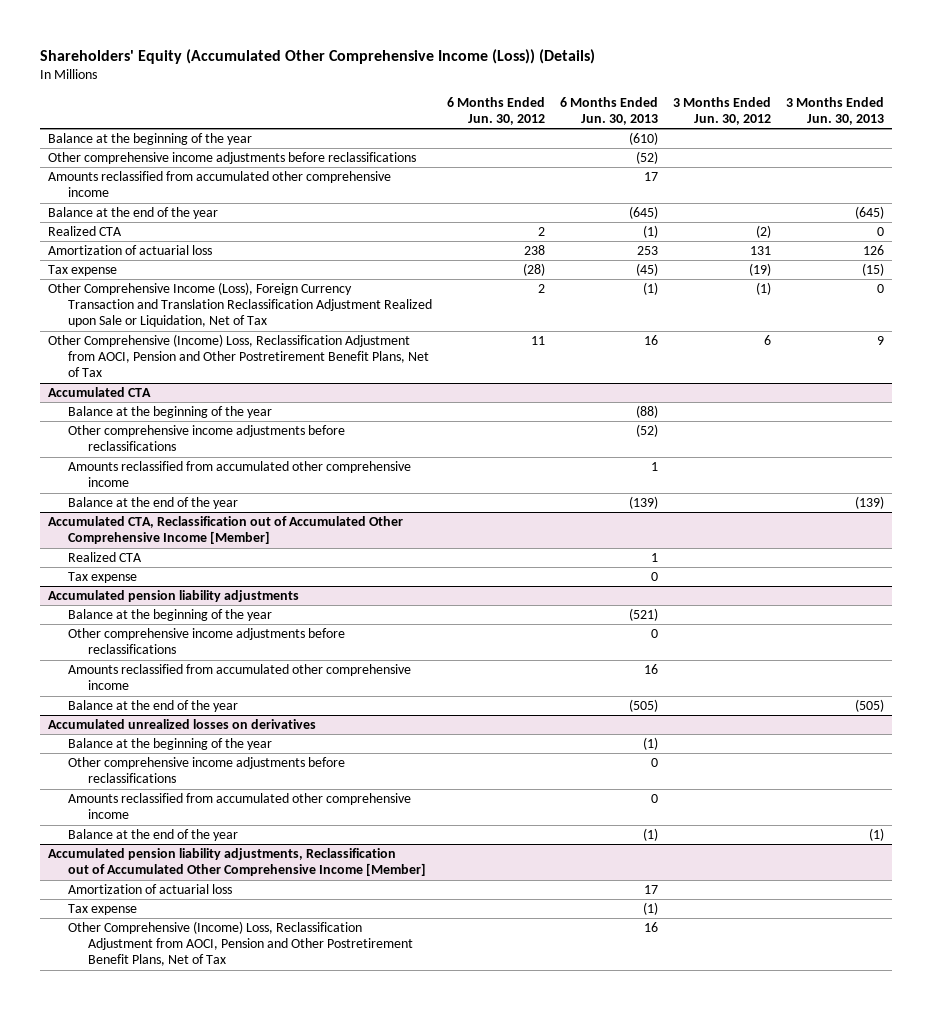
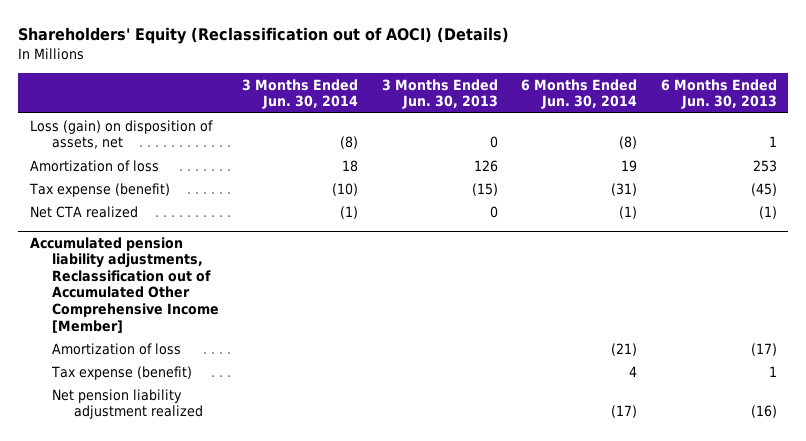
- Shareholders' Equity (Accumulated Other Comprehensive Income (Loss)) (Details)
+ Shareholders' Equity (Reclassification out of AOCI) (Details)
- | 6 Months Ended Jun. 30, 2012 | 6 Months Ended Jun. 30, 2013 | 3 Months Ended Jun. 30, 2012 | 3 Months Ended Jun. 30, 2013
+ | 3 Months Ended Jun. 30, 2014 | 3 Months Ended Jun. 30, 2013 | 6 Months Ended Jun. 30, 2014 | 6 Months Ended Jun. 30, 2013
- Balance at the beginning of the year | | (610) | |
- Other comprehensive income adjustments before reclassifications | | (52) | |
- Amounts reclassified from accumulated other comprehensive income | | 17 | |
- Balance at the end of the year | | (645) | | (645)
- Realized CTA | 2 | (1) | (2) | 0
- Amortization of actuarial loss | 238 | 253 | 131 | 126
- Tax expense | (28) | (45) | (19) | (15)
- Other Comprehensive Income (Loss), Foreign Currency Transaction and Translation Reclassification Adjustment Realized upon Sale or Liquidation, Net of Tax | 2 | (1) | (1) | 0
- Other Comprehensive (Income) Loss, Reclassification Adjustment from AOCI, Pension and Other Postretirement Benefit Plans, Net of Tax | 11 | 16 | 6 | 9
- Accumulated CTA
- Balance at the beginning of the year | | (88) | |
- Other comprehensive income adjustments before reclassifications | | (52) | |
- Amounts reclassified from accumulated other comprehensive income | | 1 | |
- Balance at the end of the year | | (139) | | (139)
- Accumulated CTA, Reclassification out of Accumulated Other Comprehensive Income [Member]
- Realized CTA | | 1 | |
- Tax expense | | 0 | |
- Accumulated pension liability adjustments
- Balance at the beginning of the year | | (521) | |
- Other comprehensive income adjustments before reclassifications | | 0 | |
- Amounts reclassified from accumulated other comprehensive income | | 16 | |
- Balance at the end of the year | | (505) | | (505)
- Accumulated unrealized losses on derivatives
- Balance at the beginning of the year | | (1) | |
- Other comprehensive income adjustments before reclassifications | | 0 | |
- Amounts reclassified from accumulated other comprehensive income | | 0 | |
- Balance at the end of the year | | (1) | | (1)
+ Loss (gain) on disposition of assets, net | (8) | 0 | (8) | 1
+ Amortization of loss | 18 | 126 | 19 | 253
+ Tax expense (benefit) | (10) | (15) | (31) | (45)
+ Net CTA realized | (1) | 0 | (1) | (1)
@ Accumulated pension liability adjustments, Reclassification out of Accumulated Other Comprehensive Income [Member]
- Amortization of actuarial loss | | 17 | |
- Tax expense | | (1) | |
- Other Comprehensive (Income) Loss, Reclassification Adjustment from AOCI, Pension and Other Postretirement Benefit Plans, Net of Tax | | 16 | |
+ Amortization of loss | | | (21) | (17)
+ Tax expense (benefit) | | | 4 | 1
+ Net pension liability adjustment realized | | | (17) | (16)

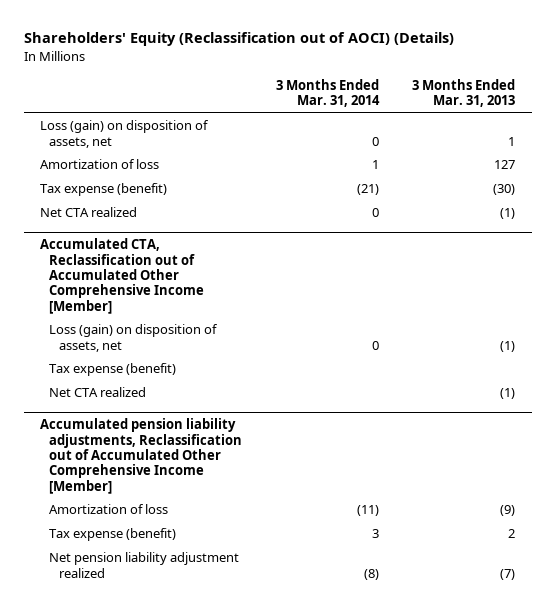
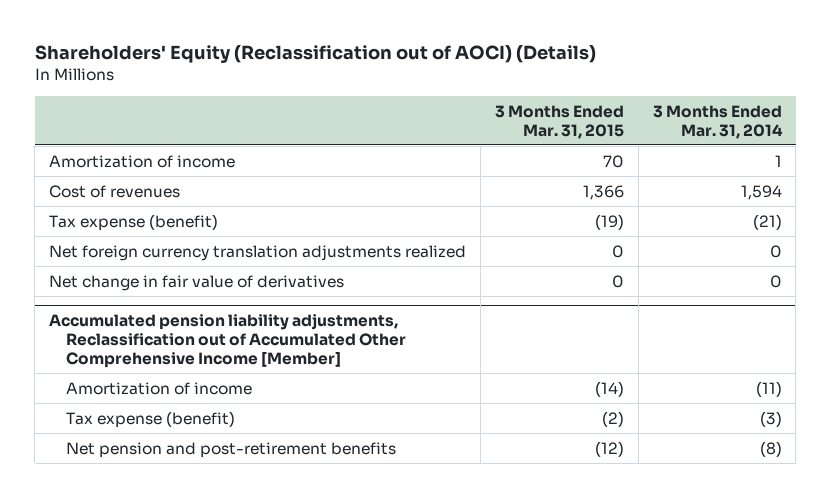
- | 3 Months Ended Mar. 31, 2014 | 3 Months Ended Mar. 31, 2013
+ | 3 Months Ended Mar. 31, 2015 | 3 Months Ended Mar. 31, 2014
- Loss (gain) on disposition of assets, net | 0 | 1
- Amortization of loss | 1 | 127
+ Amortization of income | 70 | 1
+ Cost of revenues | 1,366 | 1,594
- Net CTA realized | 0 | (1)
- Accumulated CTA, Reclassification out of Accumulated Other Comprehensive Income [Member]
- Loss (gain) on disposition of assets, net | 0 | (1)
- Tax expense (benefit)
- Net CTA realized | | (1)
+ Net foreign currency translation adjustments realized | 0 | 0
+ Net change in fair value of derivatives | 0 | 0
@ Accumulated pension liability adjustments, Reclassification out of Accumulated Other Comprehensive Income [Member]
- Amortization of loss | (11) | (9)
- Tax expense (benefit) | 3 | 2
- Net pension liability adjustment realized | (8) | (7)
+ Amortization of income | (14) | (11)
+ Tax expense (benefit) | (2) | (3)
+ Net pension and post-retirement benefits | (12) | (8)

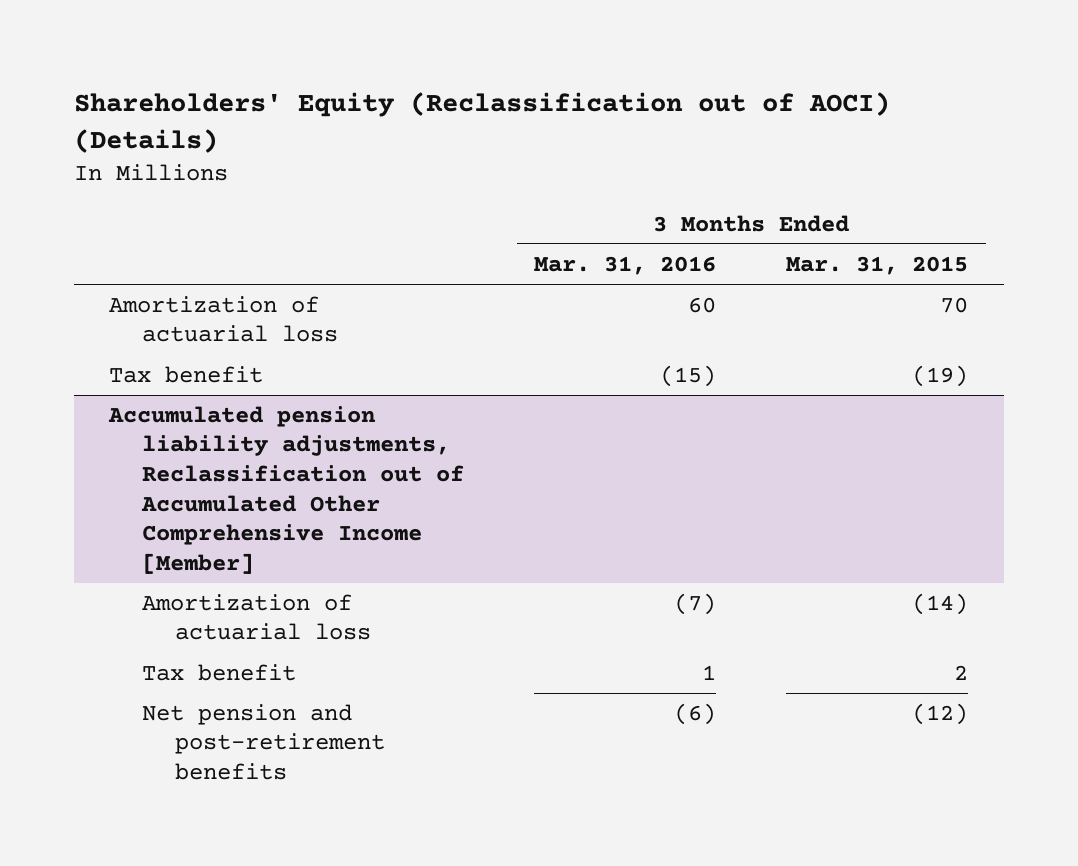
- | 3 Months Ended Mar. 31, 2015 | 3 Months Ended Mar. 31, 2014
+ | 3 Months Ended Mar. 31, 2016 | 3 Months Ended Mar. 31, 2015
- Amortization of income | 70 | 1
- Cost of revenues | 1,366 | 1,594
- Tax expense (benefit) | (19) | (21)
- Net foreign currency translation adjustments realized | 0 | 0
- Net change in fair value of derivatives | 0 | 0
+ Amortization of actuarial loss | 60 | 70
+ Tax benefit | (15) | (19)
@ Accumulated pension liability adjustments, Reclassification out of Accumulated Other Comprehensive Income [Member]
- Amortization of income | (14) | (11)
- Tax expense (benefit) | (2) | (3)
+ Amortization of actuarial loss | (7) | (14)
+ Tax benefit | 1 | 2

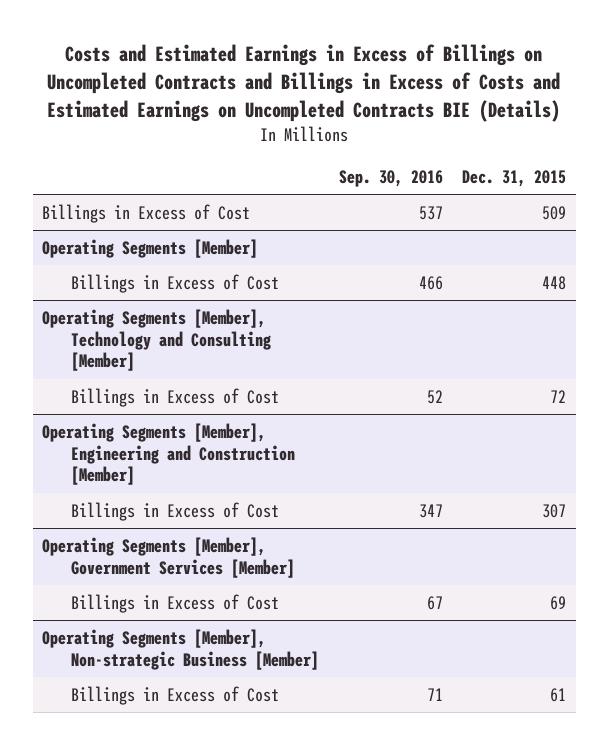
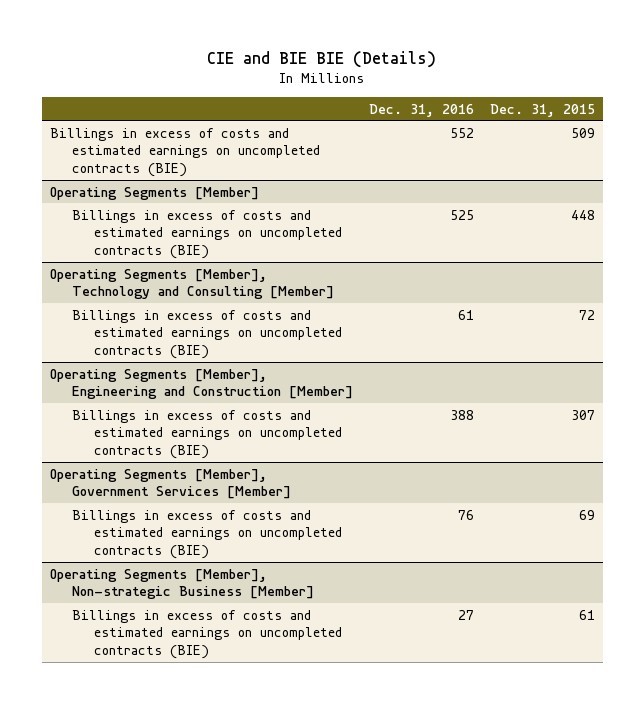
- Costs and Estimated Earnings in Excess of Billings on Uncompleted Contracts and Billings in Excess of Costs and Estimated Earnings on Uncompleted Contracts BIE (Details)
+ CIE and BIE BIE (Details)
- | Sep. 30, 2016 | Dec. 31, 2015
+ | Dec. 31, 2016 | Dec. 31, 2015
- Billings in Excess of Cost | 537 | 509
+ Billings in excess of costs and estimated earnings on uncompleted contracts (BIE) | 552 | 509
@ Operating Segments [Member]
- Billings in Excess of Cost | 466 | 448
+ Billings in excess of costs and estimated earnings on uncompleted contracts (BIE) | 525 | 448
@ Operating Segments [Member], Technology and Consulting [Member]
- Billings in Excess of Cost | 52 | 72
+ Billings in excess of costs and estimated earnings on uncompleted contracts (BIE) | 61 | 72
@ Operating Segments [Member], Engineering and Construction [Member]
- Billings in Excess of Cost | 347 | 307
+ Billings in excess of costs and estimated earnings on uncompleted contracts (BIE) | 388 | 307
@ Operating Segments [Member], Government Services [Member]
- Billings in Excess of Cost | 67 | 69
+ Billings in excess of costs and estimated earnings on uncompleted contracts (BIE) | 76 | 69
@ Operating Segments [Member], Non-strategic Business [Member]
- Billings in Excess of Cost | 71 | 61
+ Billings in excess of costs and estimated earnings on uncompleted contracts (BIE) | 27 | 61

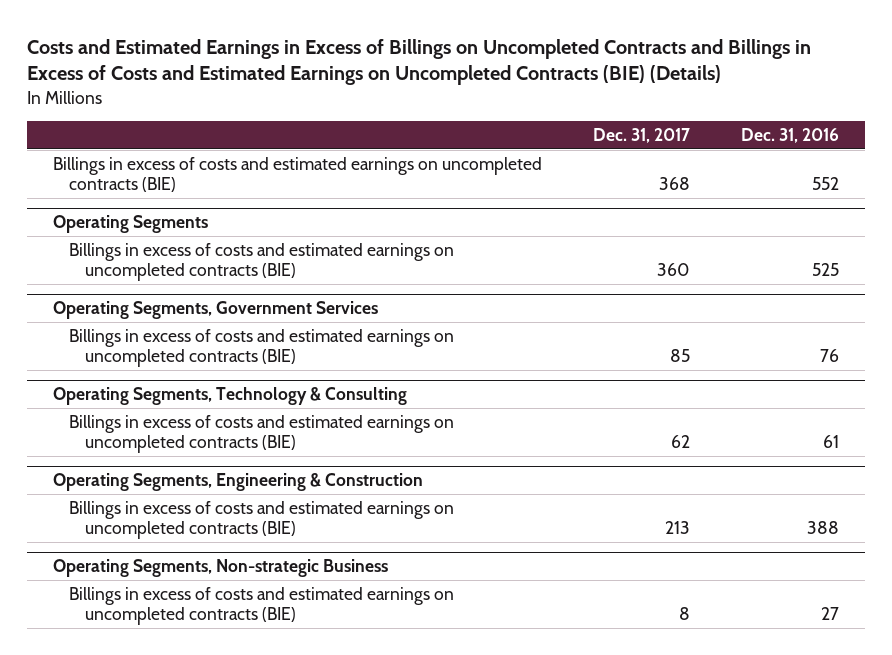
- CIE and BIE BIE (Details)
+ Costs and Estimated Earnings in Excess of Billings on Uncompleted Contracts and Billings in Excess of Costs and Estimated Earnings on Uncompleted Contracts (BIE) (Details)
- | Dec. 31, 2016 | Dec. 31, 2015
+ | Dec. 31, 2017 | Dec. 31, 2016
- Operating Segments [Member]
+ Operating Segments
- Operating Segments [Member], Technology and Consulting [Member]
+ Operating Segments, Government Services
+ Billings in excess of costs and estimated earnings on uncompleted contracts (BIE) | 85 | 76
+ Operating Segments, Technology & Consulting
- Operating Segments [Member], Engineering and Construction [Member]
+ Operating Segments, Engineering & Construction
- Operating Segments [Member], Government Services [Member]
- Billings in excess of costs and estimated earnings on uncompleted contracts (BIE) | 76 | 69
- Operating Segments [Member], Non-strategic Business [Member]
+ Operating Segments, Non-strategic Business

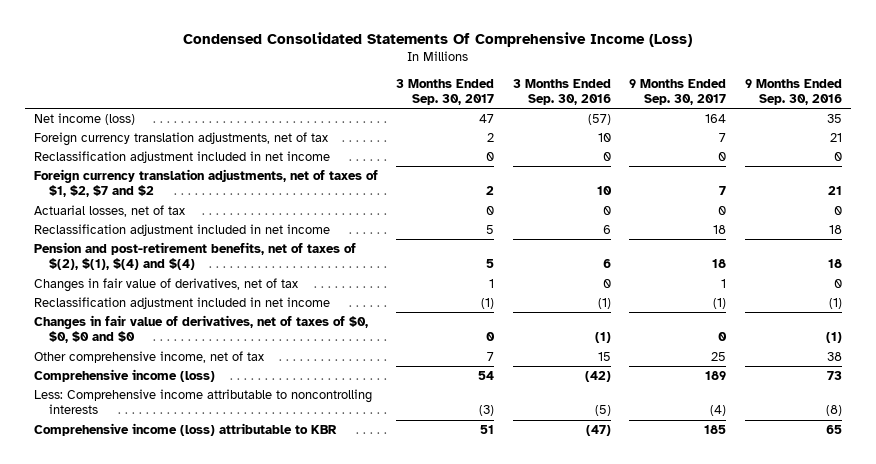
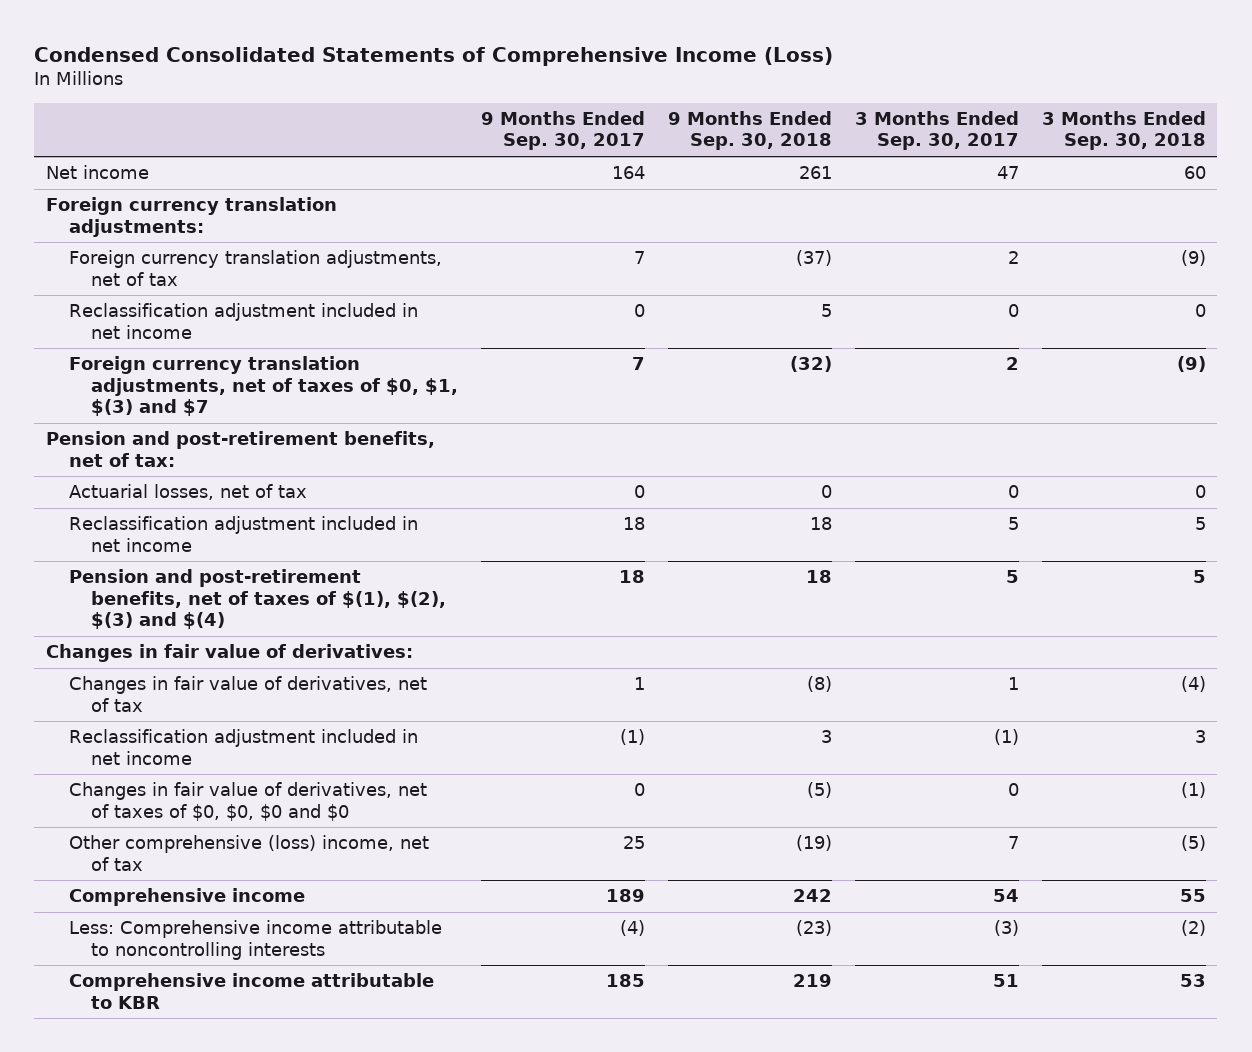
- Condensed Consolidated Statements Of Comprehensive Income (Loss)
+ Condensed Consolidated Statements of Comprehensive Income (Loss)
- | 3 Months Ended Sep. 30, 2017 | 3 Months Ended Sep. 30, 2016 | 9 Months Ended Sep. 30, 2017 | 9 Months Ended Sep. 30, 2016
+ | 9 Months Ended Sep. 30, 2017 | 9 Months Ended Sep. 30, 2018 | 3 Months Ended Sep. 30, 2017 | 3 Months Ended Sep. 30, 2018
- Net income (loss) | 47 | (57) | 164 | 35
+ Net income | 164 | 261 | 47 | 60
+ Foreign currency translation adjustments:
- Foreign currency translation adjustments, net of taxes of $1, $2, $7 and $2 | 2 | 10 | 7 | 21
+ Foreign currency translation adjustments, net of taxes of $0, $1, $(3) and $7 | 7 | (32) | 2 | (9)
+ Pension and post-retirement benefits, net of tax:
- Pension and post-retirement benefits, net of taxes of $(2), $(1), $(4) and $(4) | 5 | 6 | 18 | 18
+ Pension and post-retirement benefits, net of taxes of $(1), $(2), $(3) and $(4) | 18 | 18 | 5 | 5
+ Changes in fair value of derivatives:
- Other comprehensive income, net of tax | 7 | 15 | 25 | 38
- Comprehensive income (loss) | 54 | (42) | 189 | 73
+ Other comprehensive (loss) income, net of tax | 25 | (19) | 7 | (5)
+ Comprehensive income | 189 | 242 | 54 | 55
- Comprehensive income (loss) attributable to KBR | 51 | (47) | 185 | 65
+ Comprehensive income attributable to KBR | 185 | 219 | 51 | 53

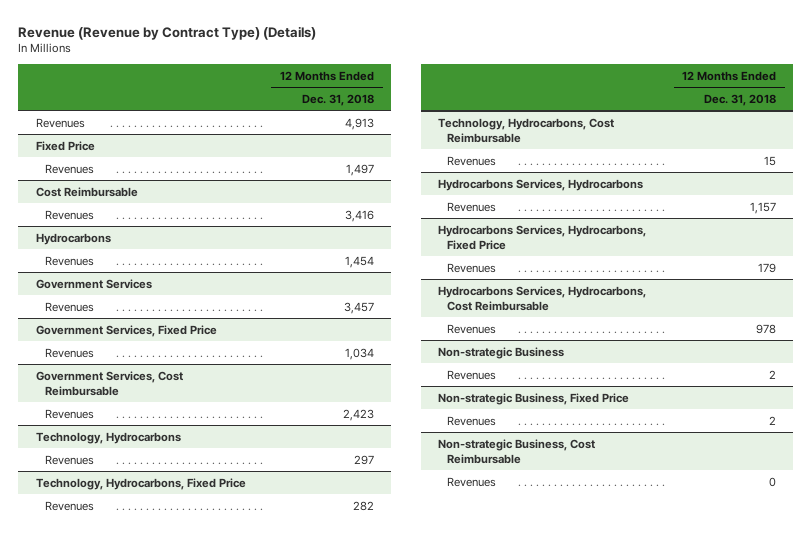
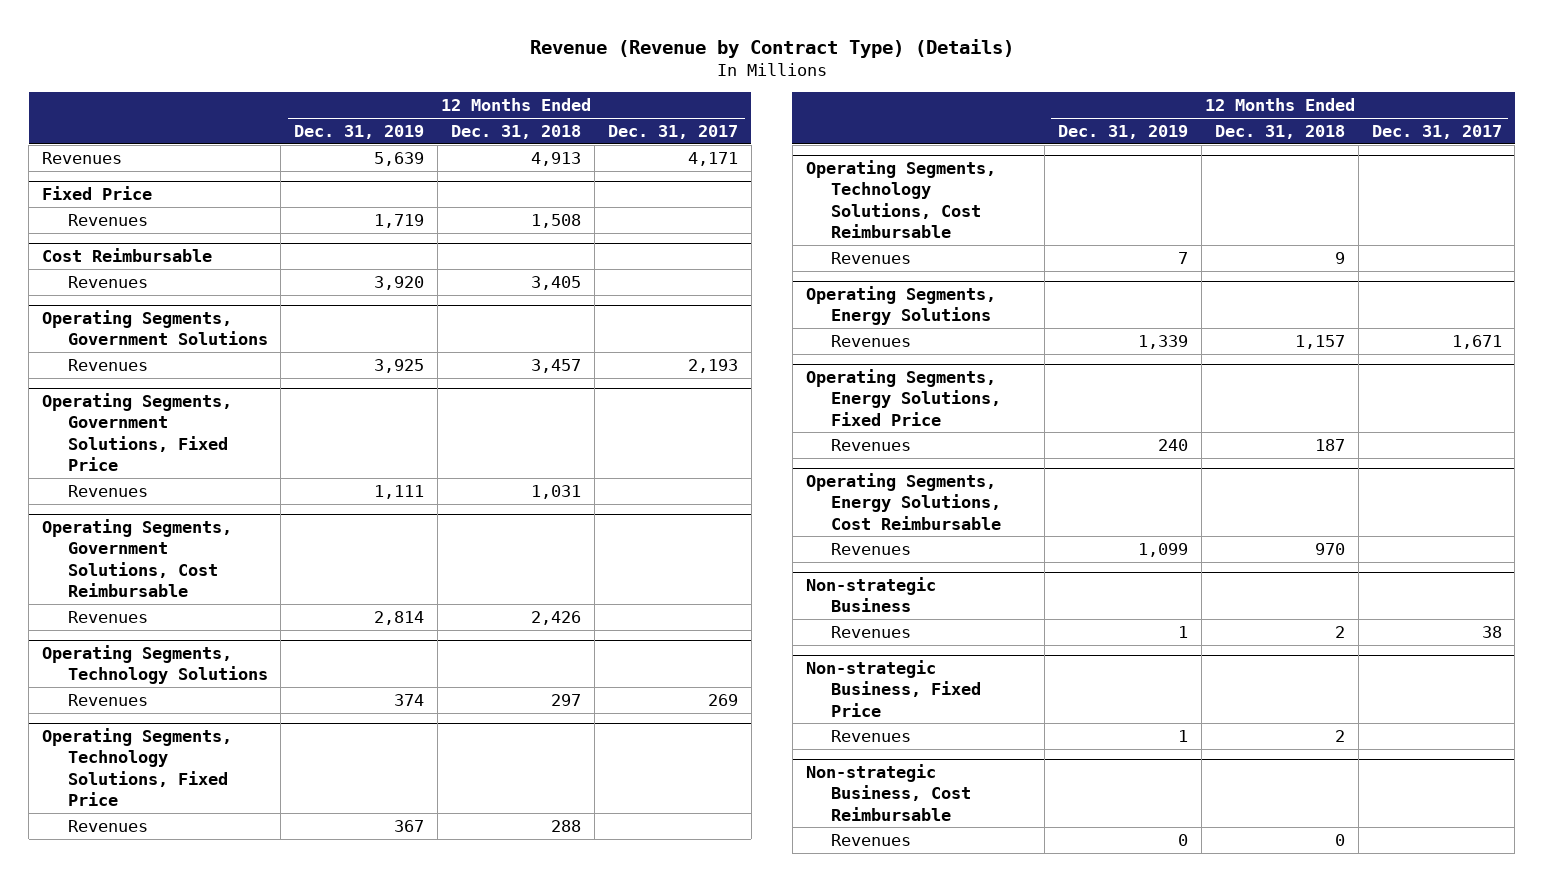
- | 12 Months Ended Dec. 31, 2018
+ | 12 Months Ended Dec. 31, 2019 | 12 Months Ended Dec. 31, 2018 | 12 Months Ended Dec. 31, 2017
@ Fixed Price
- Revenues | 1,497
+ Revenues | 1,719 | 1,508 |
@ Cost Reimbursable
- Revenues | 3,416
- Hydrocarbons
- Revenues | 1,454
- Government Services
@ Cost Reimbursable
+ Revenues | 3,920 | 3,405 |
+ Operating Segments, Government Solutions
- Government Services, Fixed Price
- Revenues | 1,034
- Government Services, Cost Reimbursable
- Revenues | 2,423
- Technology, Hydrocarbons
+ Operating Segments, Government Solutions, Fixed Price
+ Revenues | 1,111 | 1,031 |
+ Operating Segments, Government Solutions, Cost Reimbursable
+ Revenues | 2,814 | 2,426 |
+ Operating Segments, Technology Solutions
- Technology, Hydrocarbons, Fixed Price
- Revenues | 282
- Technology, Hydrocarbons, Cost Reimbursable
- Revenues | 15
- Hydrocarbons Services, Hydrocarbons
+ Operating Segments, Technology Solutions, Fixed Price
+ Revenues | 367 | 288 |
+ Operating Segments, Technology Solutions, Cost Reimbursable
+ Revenues | 7 | 9 |
+ Operating Segments, Energy Solutions
- Hydrocarbons Services, Hydrocarbons, Fixed Price
- Revenues | 179
- Hydrocarbons Services, Hydrocarbons, Cost Reimbursable
- Revenues | 978
+ Operating Segments, Energy Solutions, Fixed Price
+ Revenues | 240 | 187 |
+ Operating Segments, Energy Solutions, Cost Reimbursable
+ Revenues | 1,099 | 970 |

